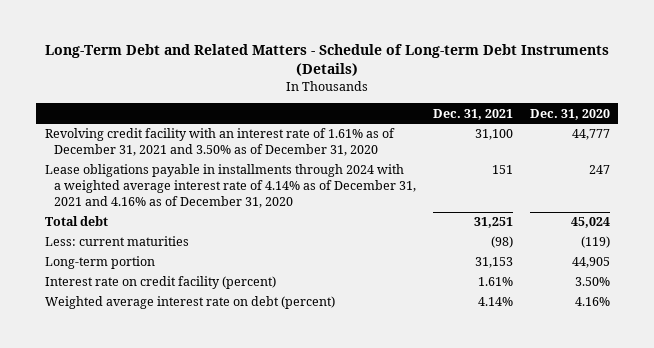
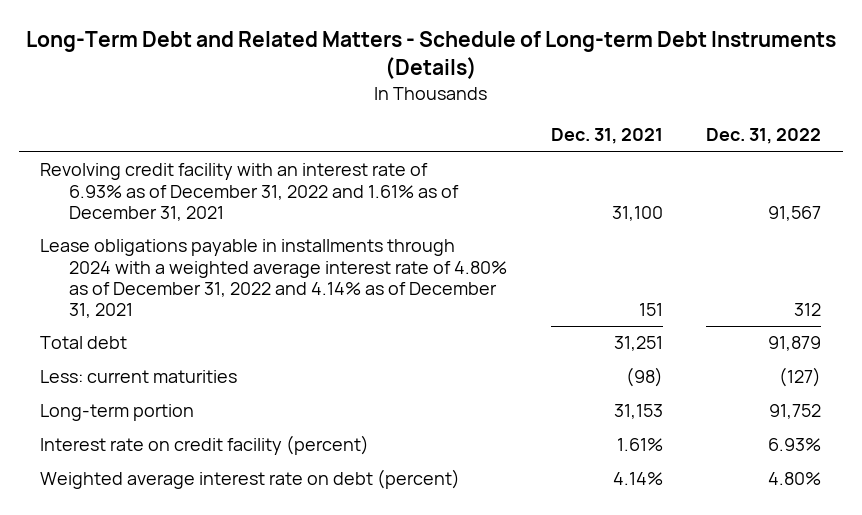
- | Dec. 31, 2021 | Dec. 31, 2020
+ | Dec. 31, 2021 | Dec. 31, 2022
- Revolving credit facility with an interest rate of 1.61% as of December 31, 2021 and 3.50% as of December 31, 2020 | 31,100 | 44,777
- Lease obligations payable in installments through 2024 with a weighted average interest rate of 4.14% as of December 31, 2021 and 4.16% as of December 31, 2020 | 151 | 247
+ Revolving credit facility with an interest rate of 6.93% as of December 31, 2022 and 1.61% as of December 31, 2021 | 31,100 | 91,567
+ Lease obligations payable in installments through 2024 with a weighted average interest rate of 4.80% as of December 31, 2022 and 4.14% as of December 31, 2021 | 151 | 312

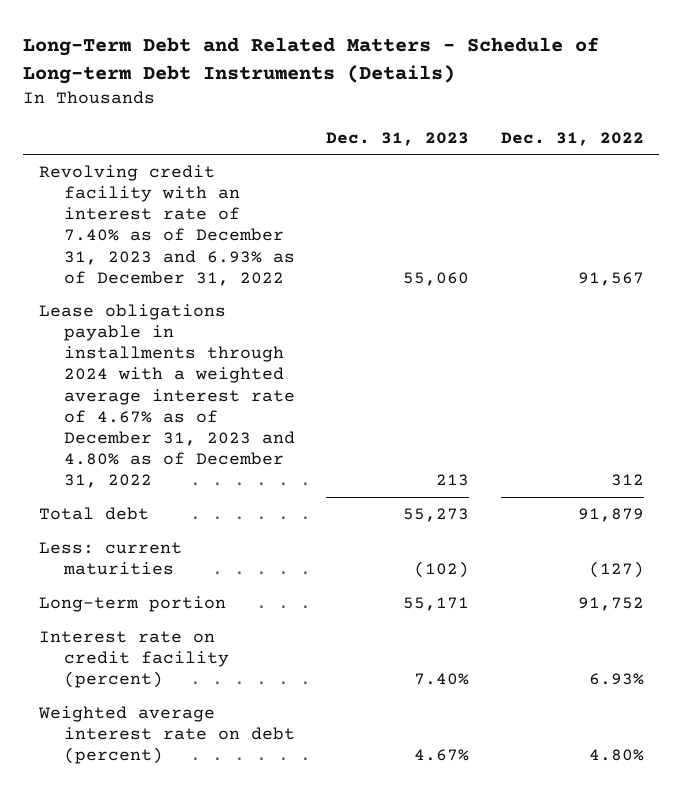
- | Dec. 31, 2021 | Dec. 31, 2022
+ | Dec. 31, 2023 | Dec. 31, 2022
- Revolving credit facility with an interest rate of 6.93% as of December 31, 2022 and 1.61% as of December 31, 2021 | 31,100 | 91,567
- Lease obligations payable in installments through 2024 with a weighted average interest rate of 4.80% as of December 31, 2022 and 4.14% as of December 31, 2021 | 151 | 312
+ Revolving credit facility with an interest rate of 7.40% as of December 31, 2023 and 6.93% as of December 31, 2022 | 55,060 | 91,567
+ Lease obligations payable in installments through 2024 with a weighted average interest rate of 4.67% as of December 31, 2023 and 4.80% as of December 31, 2022 | 213 | 312

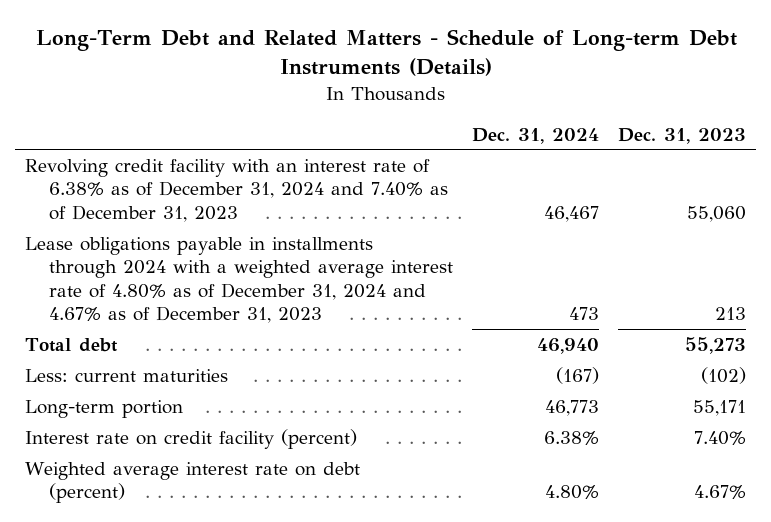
- | Dec. 31, 2023 | Dec. 31, 2022
+ | Dec. 31, 2024 | Dec. 31, 2023
- Revolving credit facility with an interest rate of 7.40% as of December 31, 2023 and 6.93% as of December 31, 2022 | 55,060 | 91,567
- Lease obligations payable in installments through 2024 with a weighted average interest rate of 4.67% as of December 31, 2023 and 4.80% as of December 31, 2022 | 213 | 312
+ Revolving credit facility with an interest rate of 6.38% as of December 31, 2024 and 7.40% as of December 31, 2023 | 46,467 | 55,060
+ Lease obligations payable in installments through 2024 with a weighted average interest rate of 4.80% as of December 31, 2024 and 4.67% as of December 31, 2023 | 473 | 213

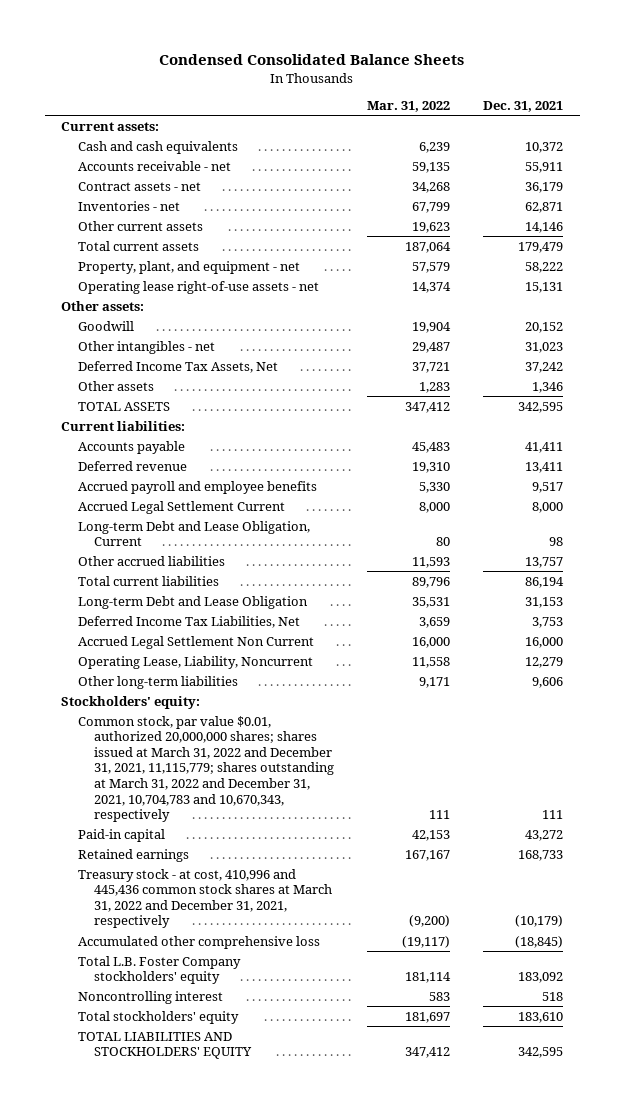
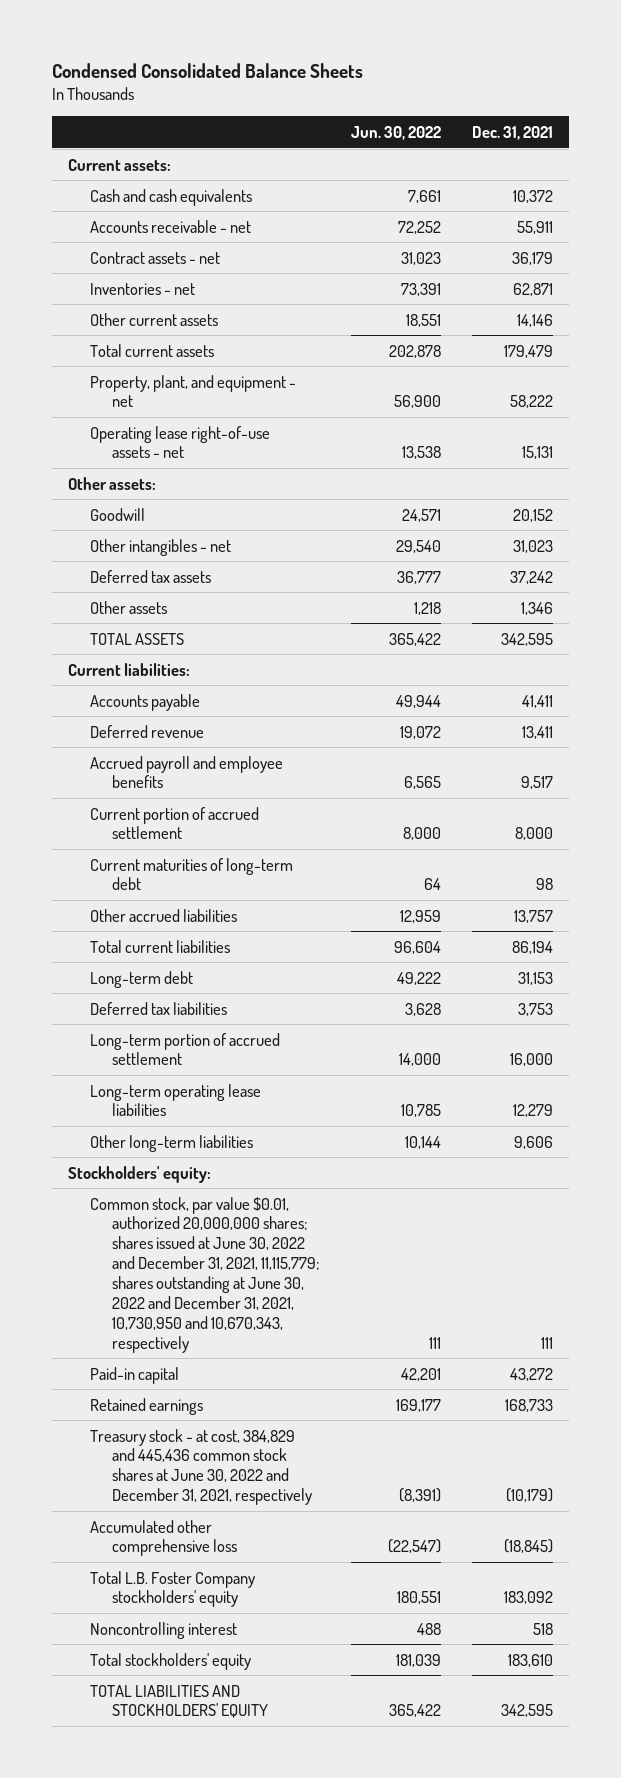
- | Mar. 31, 2022 | Dec. 31, 2021
+ | Jun. 30, 2022 | Dec. 31, 2021
- Deferred Income Tax Assets, Net | 37,721 | 37,242
+ Deferred tax assets | 36,777 | 37,242
- Accrued Legal Settlement Current | 8,000 | 8,000
- Long-term Debt and Lease Obligation, Current | 80 | 98
+ Current portion of accrued settlement | 8,000 | 8,000
+ Current maturities of long-term debt | 64 | 98
- Long-term Debt and Lease Obligation | 35,531 | 31,153
- Deferred Income Tax Liabilities, Net | 3,659 | 3,753
- Accrued Legal Settlement Non Current | 16,000 | 16,000
- Operating Lease, Liability, Noncurrent | 11,558 | 12,279
+ Long-term debt | 49,222 | 31,153
+ Deferred tax liabilities | 3,628 | 3,753
+ Long-term portion of accrued settlement | 14,000 | 16,000
+ Long-term operating lease liabilities | 10,785 | 12,279
- Common stock, par value $0.01, authorized 20,000,000 shares; shares issued at March 31, 2022 and December 31, 2021, 11,115,779; shares outstanding at March 31, 2022 and December 31, 2021, 10,704,783 and 10,670,343, respectively | 111 | 111
+ Common stock, par value $0.01, authorized 20,000,000 shares; shares issued at June 30, 2022 and December 31, 2021, 11,115,779; shares outstanding at June 30, 2022 and December 31, 2021, 10,730,950 and 10,670,343, respectively | 111 | 111
- Treasury stock - at cost, 410,996 and 445,436 common stock shares at March 31, 2022 and December 31, 2021, respectively | (9,200) | (10,179)
+ Treasury stock - at cost, 384,829 and 445,436 common stock shares at June 30, 2022 and December 31, 2021, respectively | (8,391) | (10,179)

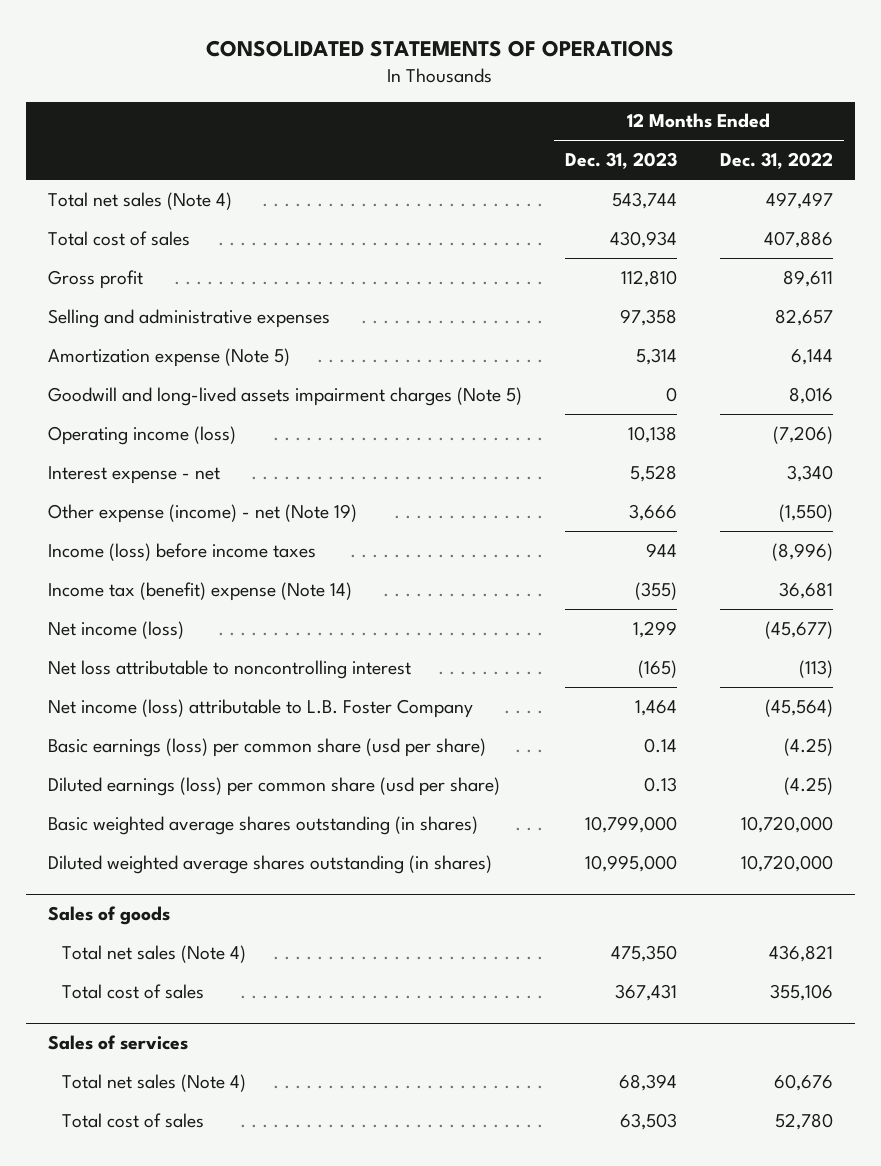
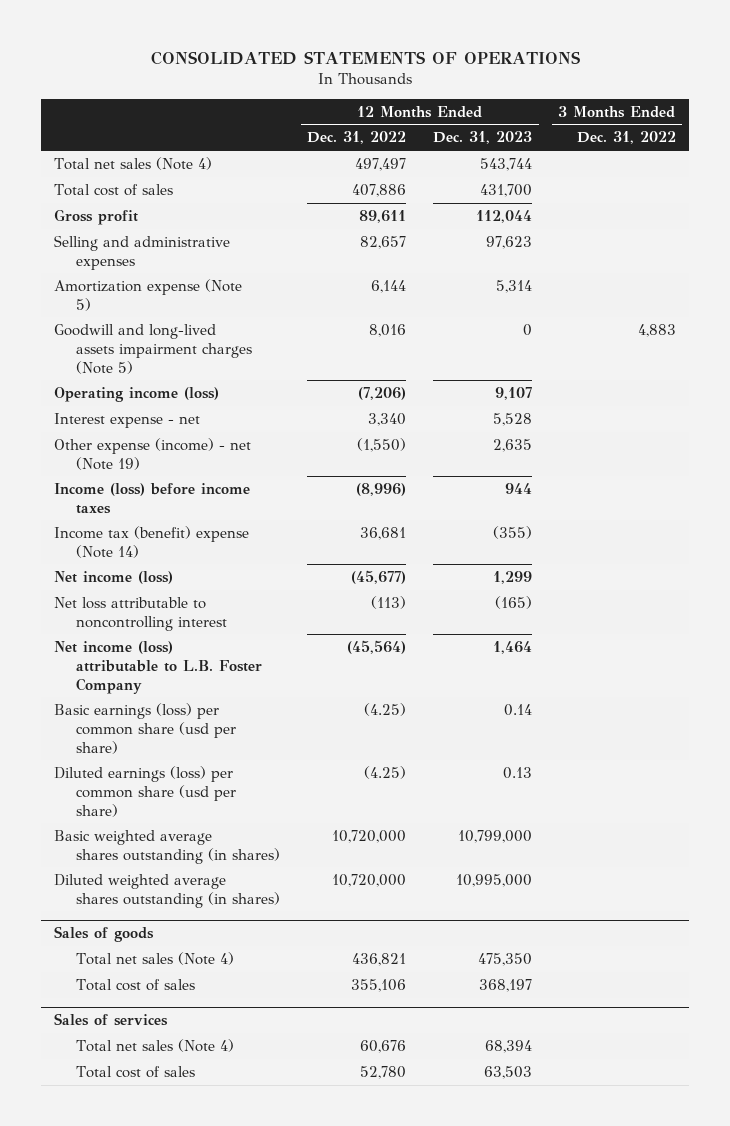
- | 12 Months Ended Dec. 31, 2023 | 12 Months Ended Dec. 31, 2022
+ | 12 Months Ended Dec. 31, 2022 | 12 Months Ended Dec. 31, 2023 | 3 Months Ended Dec. 31, 2022
- Total cost of sales | 430,934 | 407,886
- Gross profit | 112,810 | 89,611
- Selling and administrative expenses | 97,358 | 82,657
+ Total cost of sales | 407,886 | 431,700 |
+ Gross profit | 89,611 | 112,044 |
+ Selling and administrative expenses | 82,657 | 97,623 |
- Operating income (loss) | 10,138 | (7,206)
+ Operating income (loss) | (7,206) | 9,107 |
- Other expense (income) - net (Note 19) | 3,666 | (1,550)
+ Other expense (income) - net (Note 19) | (1,550) | 2,635 |
@ Sales of goods
- Total cost of sales | 367,431 | 355,106
+ Total cost of sales | 355,106 | 368,197 |

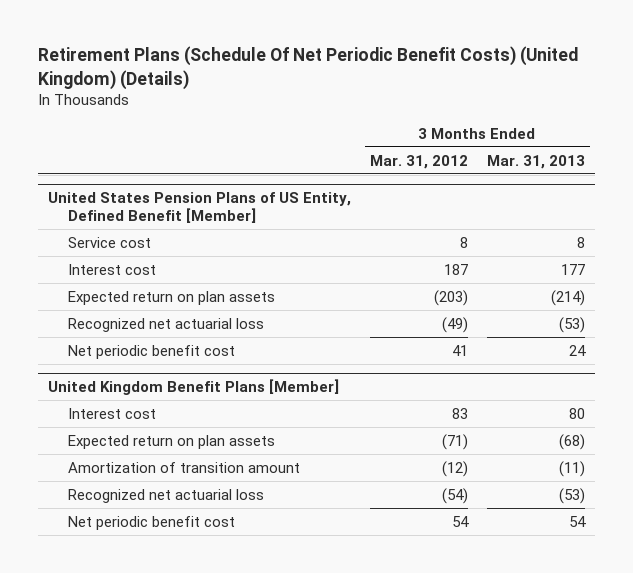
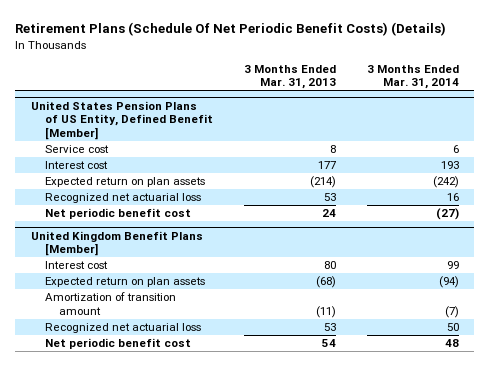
- Retirement Plans (Schedule Of Net Periodic Benefit Costs) (United Kingdom) (Details)
+ Retirement Plans (Schedule Of Net Periodic Benefit Costs) (Details)
- | 3 Months Ended Mar. 31, 2012 | 3 Months Ended Mar. 31, 2013
+ | 3 Months Ended Mar. 31, 2013 | 3 Months Ended Mar. 31, 2014
@ United States Pension Plans of US Entity, Defined Benefit [Member]
- Recognized net actuarial loss | (49) | (53)
+ Recognized net actuarial loss | 53 | 16
@ United Kingdom Benefit Plans [Member]
- Recognized net actuarial loss | (54) | (53)
+ Recognized net actuarial loss | 53 | 50

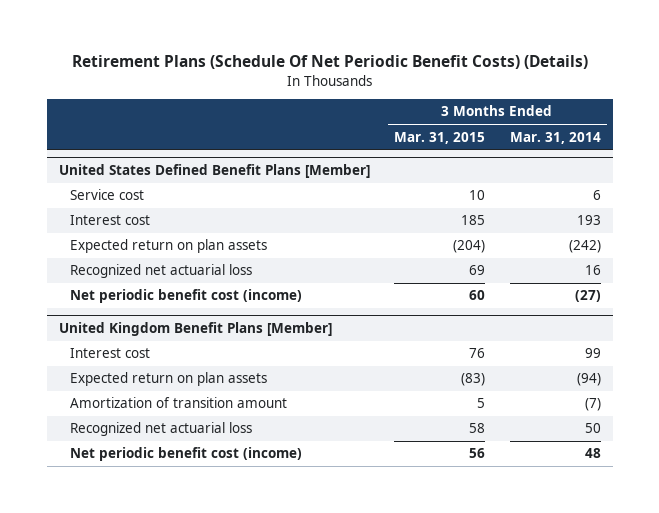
- | 3 Months Ended Mar. 31, 2013 | 3 Months Ended Mar. 31, 2014
+ | 3 Months Ended Mar. 31, 2015 | 3 Months Ended Mar. 31, 2014
- United States Pension Plans of US Entity, Defined Benefit [Member]
+ United States Defined Benefit Plans [Member]
- Net periodic benefit cost | 24 | (27)
+ Net periodic benefit cost (income) | 60 | (27)
@ United Kingdom Benefit Plans [Member]
- Net periodic benefit cost | 54 | 48
+ Net periodic benefit cost (income) | 56 | 48

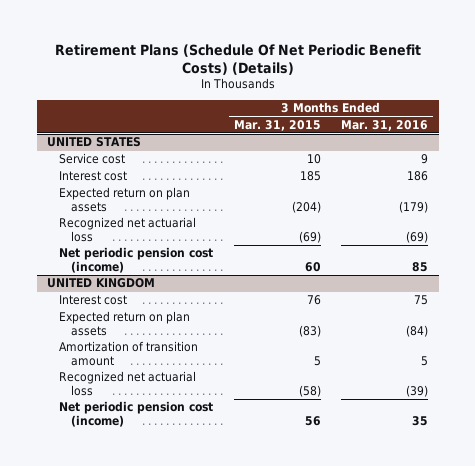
- | 3 Months Ended Mar. 31, 2015 | 3 Months Ended Mar. 31, 2014
+ | 3 Months Ended Mar. 31, 2015 | 3 Months Ended Mar. 31, 2016
- United States Defined Benefit Plans [Member]
+ UNITED STATES
- Recognized net actuarial loss | 69 | 16
- Net periodic benefit cost (income) | 60 | (27)
- United Kingdom Benefit Plans [Member]
+ Recognized net actuarial loss | (69) | (69)
+ Net periodic pension cost (income) | 60 | 85
+ UNITED KINGDOM
- Recognized net actuarial loss | 58 | 50
- Net periodic benefit cost (income) | 56 | 48
+ Recognized net actuarial loss | (58) | (39)
+ Net periodic pension cost (income) | 56 | 35

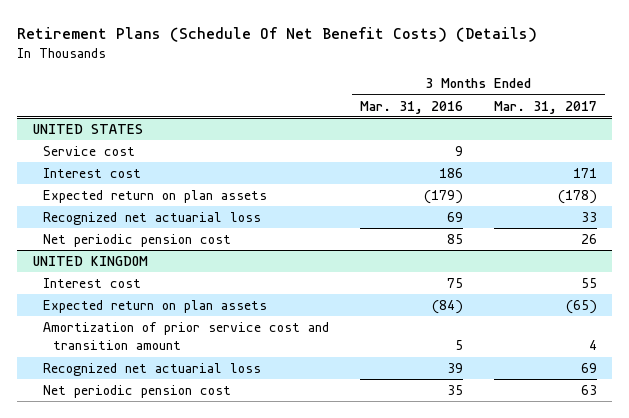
- Retirement Plans (Schedule Of Net Periodic Benefit Costs) (Details)
+ Retirement Plans (Schedule Of Net Benefit Costs) (Details)
- | 3 Months Ended Mar. 31, 2015 | 3 Months Ended Mar. 31, 2016
+ | 3 Months Ended Mar. 31, 2016 | 3 Months Ended Mar. 31, 2017
@ UNITED STATES
- Recognized net actuarial loss | (69) | (69)
- Net periodic pension cost (income) | 60 | 85
+ Recognized net actuarial loss | 69 | 33
+ Net periodic pension cost | 85 | 26
@ UNITED KINGDOM
- Amortization of transition amount | 5 | 5
- Recognized net actuarial loss | (58) | (39)
- Net periodic pension cost (income) | 56 | 35
+ Amortization of prior service cost and transition amount | 5 | 4
+ Recognized net actuarial loss | 39 | 69
+ Net periodic pension cost | 35 | 63

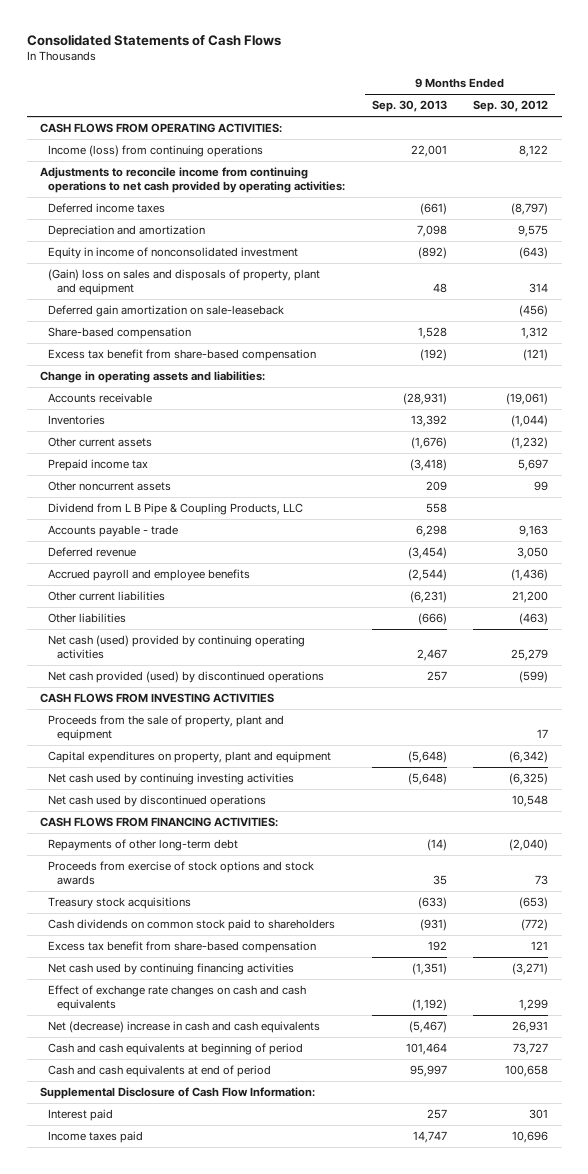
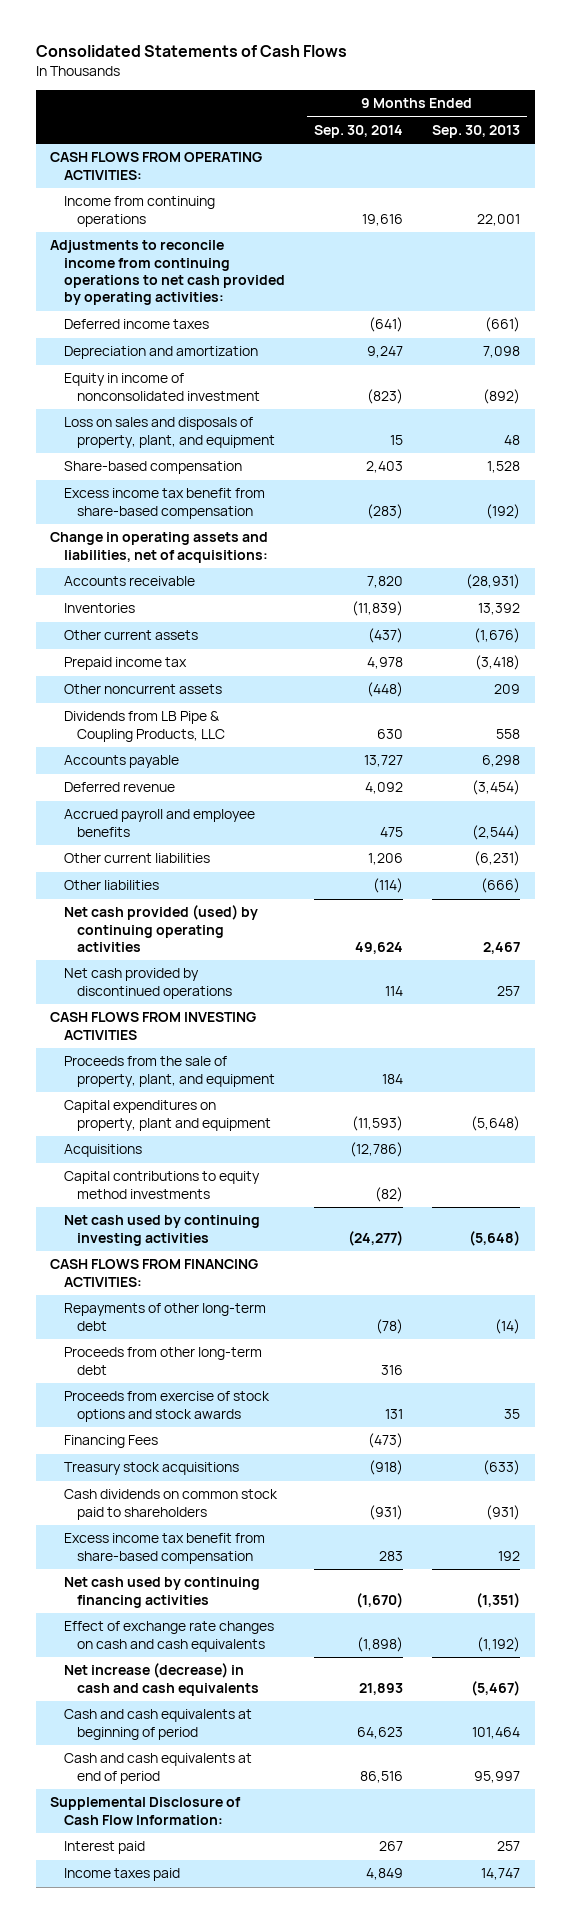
- | 9 Months Ended Sep. 30, 2013 | 9 Months Ended Sep. 30, 2012
+ | 9 Months Ended Sep. 30, 2014 | 9 Months Ended Sep. 30, 2013
- Income (loss) from continuing operations | 22,001 | 8,122
+ Income from continuing operations | 19,616 | 22,001
- (Gain) loss on sales and disposals of property, plant and equipment | 48 | 314
- Deferred gain amortization on sale-leaseback | | (456)
+ Loss on sales and disposals of property, plant, and equipment | 15 | 48
- Excess tax benefit from share-based compensation | (192) | (121)
- Change in operating assets and liabilities:
+ Excess income tax benefit from share-based compensation | (283) | (192)
+ Change in operating assets and liabilities, net of acquisitions:
- Dividend from L B Pipe & Coupling Products, LLC | 558 |
- Accounts payable - trade | 6,298 | 9,163
+ Dividends from LB Pipe & Coupling Products, LLC | 630 | 558
+ Accounts payable | 13,727 | 6,298
- Net cash (used) provided by continuing operating activities | 2,467 | 25,279
- Net cash provided (used) by discontinued operations | 257 | (599)
+ Net cash provided (used) by continuing operating activities | 49,624 | 2,467
+ Net cash provided by discontinued operations | 114 | 257
- Proceeds from the sale of property, plant and equipment | | 17
+ Proceeds from the sale of property, plant, and equipment | 184 |
+ Acquisitions | (12,786) |
+ Capital contributions to equity method investments | (82) |
- Net cash used by discontinued operations | | 10,548
+ Proceeds from other long-term debt | 316 |
+ Financing Fees | (473) |
- Excess tax benefit from share-based compensation | 192 | 121
+ Excess income tax benefit from share-based compensation | 283 | 192
- Net (decrease) increase in cash and cash equivalents | (5,467) | 26,931
+ Net increase (decrease) in cash and cash equivalents | 21,893 | (5,467)

